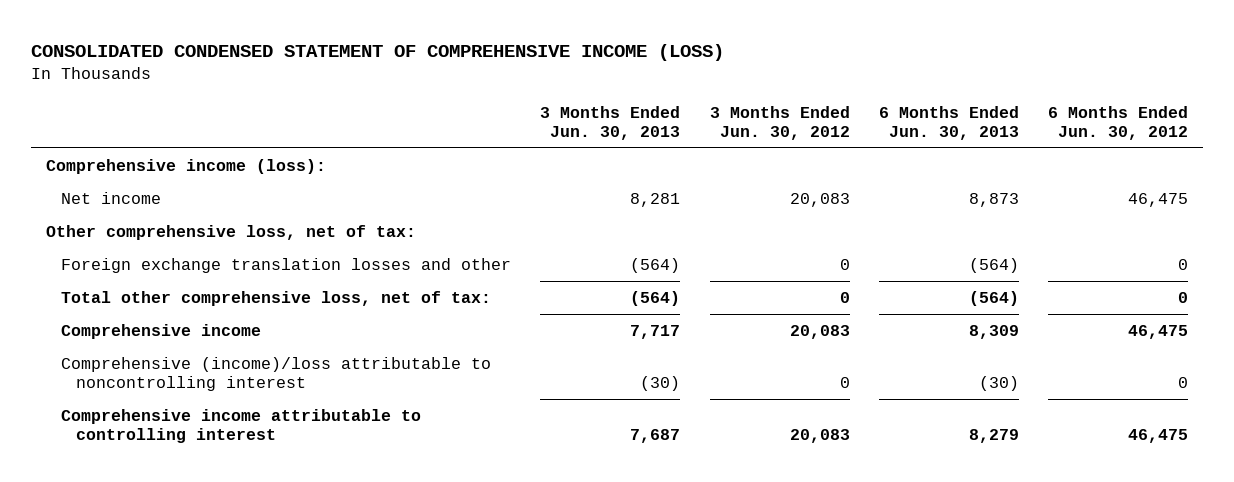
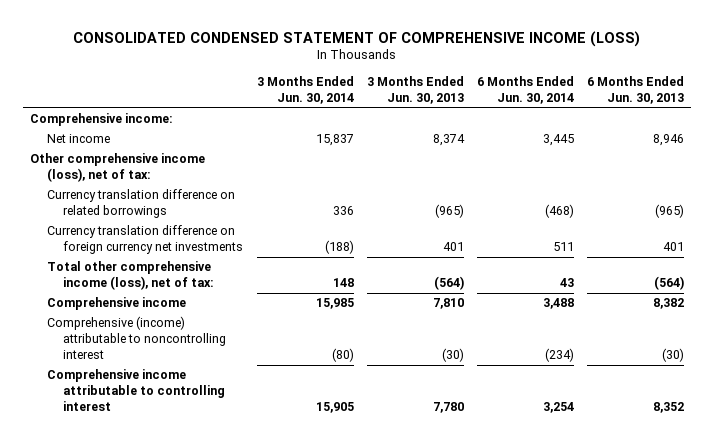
- | 3 Months Ended Jun. 30, 2013 | 3 Months Ended Jun. 30, 2012 | 6 Months Ended Jun. 30, 2013 | 6 Months Ended Jun. 30, 2012
+ | 3 Months Ended Jun. 30, 2014 | 3 Months Ended Jun. 30, 2013 | 6 Months Ended Jun. 30, 2014 | 6 Months Ended Jun. 30, 2013
- Comprehensive income (loss):
- Net income | 8,281 | 20,083 | 8,873 | 46,475
- Other comprehensive loss, net of tax:
- Foreign exchange translation losses and other | (564) | 0 | (564) | 0
- Total other comprehensive loss, net of tax: | (564) | 0 | (564) | 0
- Comprehensive income | 7,717 | 20,083 | 8,309 | 46,475
- Comprehensive (income)/loss attributable to noncontrolling interest | (30) | 0 | (30) | 0
- Comprehensive income attributable to controlling interest | 7,687 | 20,083 | 8,279 | 46,475
+ Comprehensive income:
+ Net income | 15,837 | 8,374 | 3,445 | 8,946
+ Other comprehensive income (loss), net of tax:
+ Currency translation difference on related borrowings | 336 | (965) | (468) | (965)
+ Currency translation difference on foreign currency net investments | (188) | 401 | 511 | 401
+ Total other comprehensive income (loss), net of tax: | 148 | (564) | 43 | (564)
+ Comprehensive income | 15,985 | 7,810 | 3,488 | 8,382
+ Comprehensive (income) attributable to noncontrolling interest | (80) | (30) | (234) | (30)
+ Comprehensive income attributable to controlling interest | 15,905 | 7,780 | 3,254 | 8,352

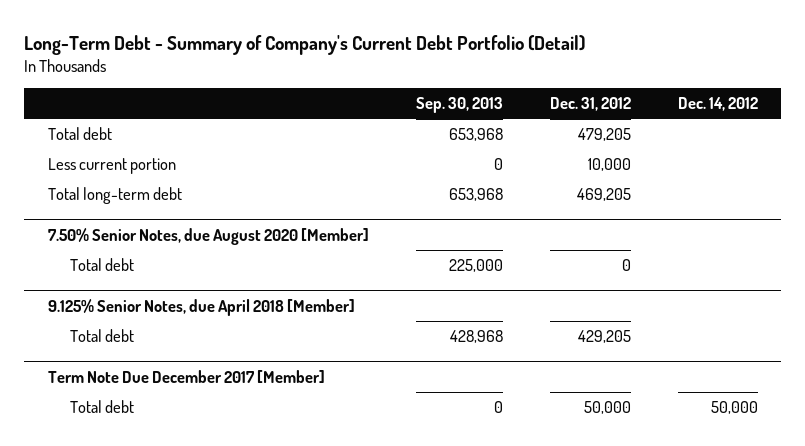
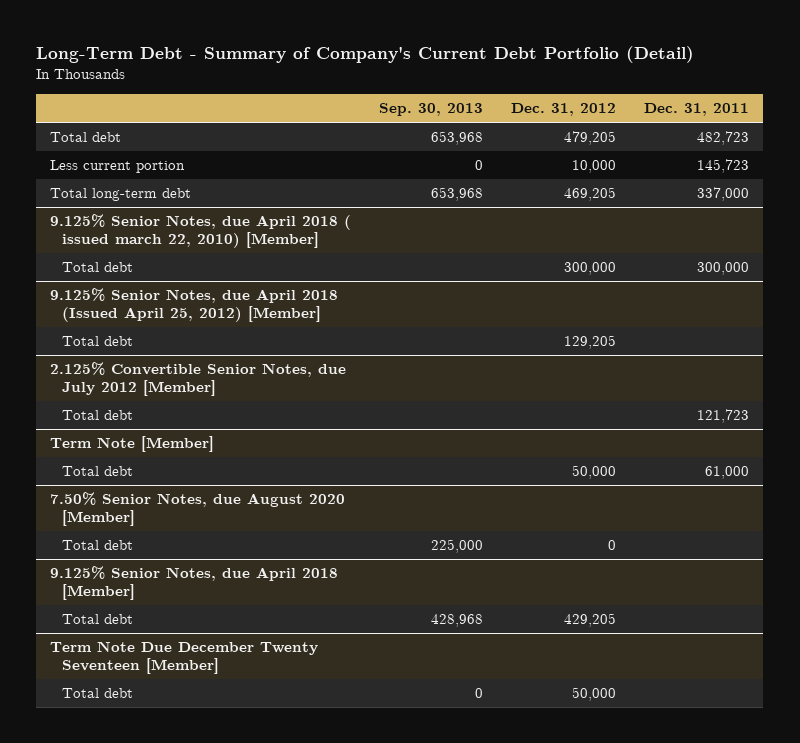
- | Sep. 30, 2013 | Dec. 31, 2012 | Dec. 14, 2012
+ | Sep. 30, 2013 | Dec. 31, 2012 | Dec. 31, 2011
+ 9.125% Senior Notes, due April 2018 ( issued march 22, 2010) [Member]
+ Total debt | | 300,000 | 300,000
+ 9.125% Senior Notes, due April 2018 (Issued April 25, 2012) [Member]
+ Total debt | | 129,205 |
+ 2.125% Convertible Senior Notes, due July 2012 [Member]
+ Total debt | | | 121,723
+ Term Note [Member]
+ Total debt | | 50,000 | 61,000
- Term Note Due December 2017 [Member]
+ Term Note Due December Twenty Seventeen [Member]

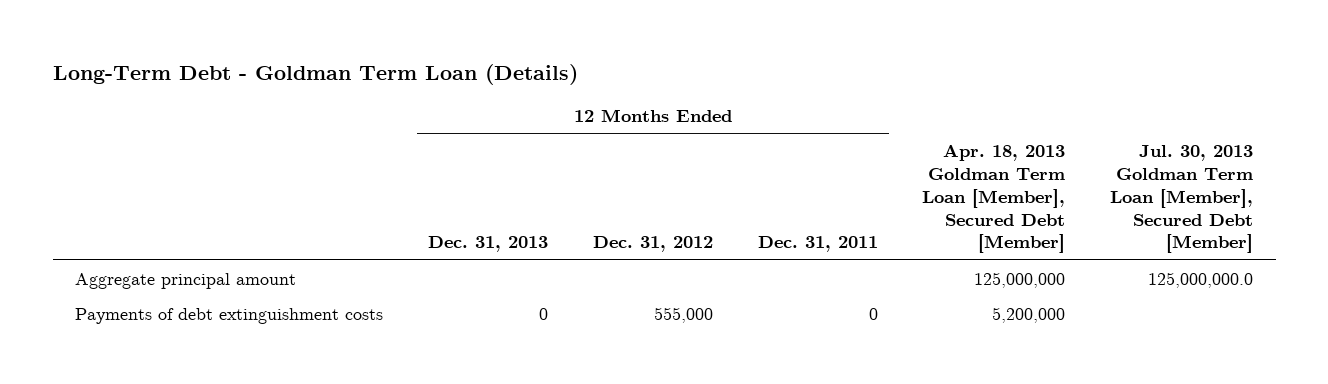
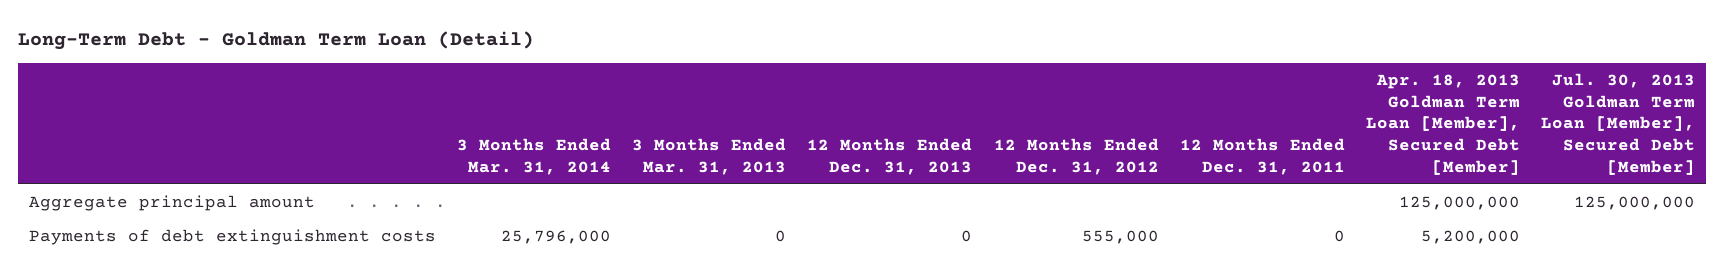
- Long-Term Debt - Goldman Term Loan (Details)
+ Long-Term Debt - Goldman Term Loan (Detail)
- | 12 Months Ended Dec. 31, 2013 | 12 Months Ended Dec. 31, 2012 | 12 Months Ended Dec. 31, 2011 | Apr. 18, 2013 Goldman Term Loan [Member], Secured Debt [Member] | Jul. 30, 2013 Goldman Term Loan [Member], Secured Debt [Member]
+ | 3 Months Ended Mar. 31, 2014 | 3 Months Ended Mar. 31, 2013 | 12 Months Ended Dec. 31, 2013 | 12 Months Ended Dec. 31, 2012 | 12 Months Ended Dec. 31, 2011 | Apr. 18, 2013 Goldman Term Loan [Member], Secured Debt [Member] | Jul. 30, 2013 Goldman Term Loan [Member], Secured Debt [Member]
- Aggregate principal amount | | | | 125,000,000 | 125,000,000.0
+ Aggregate principal amount | | | | | | 125,000,000 | 125,000,000

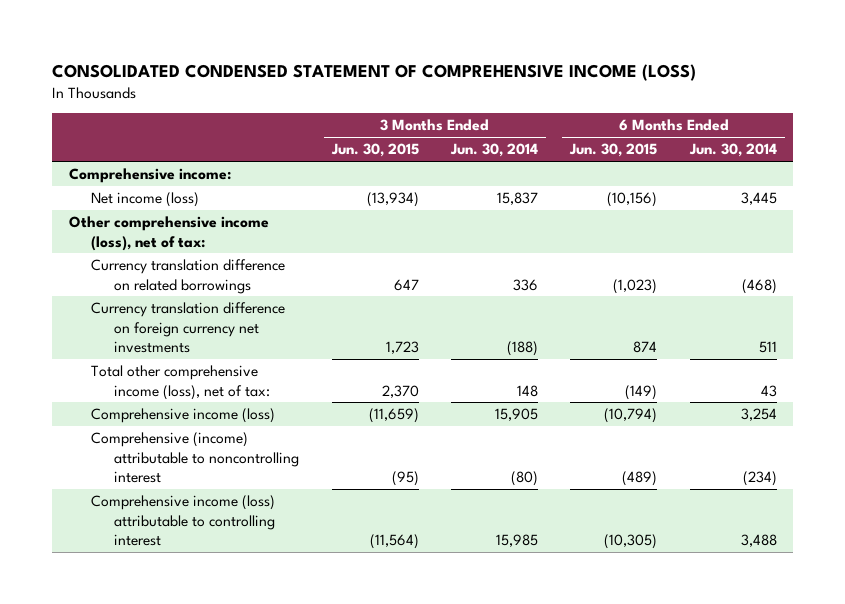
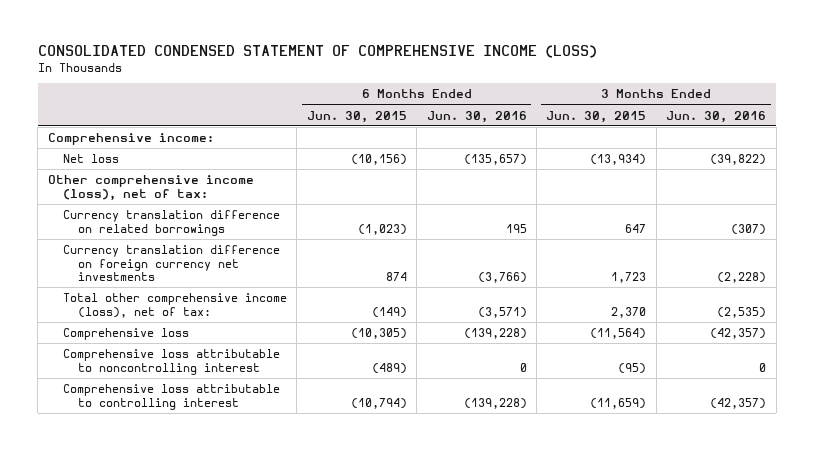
- | 3 Months Ended Jun. 30, 2015 | 3 Months Ended Jun. 30, 2014 | 6 Months Ended Jun. 30, 2015 | 6 Months Ended Jun. 30, 2014
+ | 6 Months Ended Jun. 30, 2015 | 6 Months Ended Jun. 30, 2016 | 3 Months Ended Jun. 30, 2015 | 3 Months Ended Jun. 30, 2016
- Net income (loss) | (13,934) | 15,837 | (10,156) | 3,445
+ Net loss | (10,156) | (135,657) | (13,934) | (39,822)
- Comprehensive income (loss) | (11,659) | 15,905 | (10,794) | 3,254
- Comprehensive (income) attributable to noncontrolling interest | (95) | (80) | (489) | (234)
- Comprehensive income (loss) attributable to controlling interest | (11,564) | 15,985 | (10,305) | 3,488
+ Comprehensive loss | (10,305) | (139,228) | (11,564) | (42,357)
+ Comprehensive loss attributable to noncontrolling interest | (489) | 0 | (95) | 0
+ Comprehensive loss attributable to controlling interest | (10,794) | (139,228) | (11,659) | (42,357)

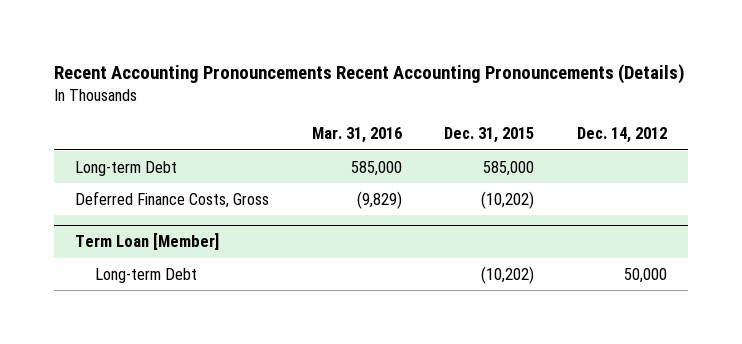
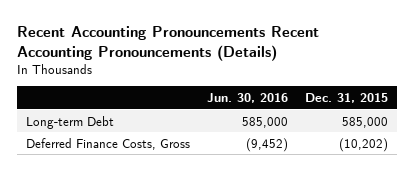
- | Mar. 31, 2016 | Dec. 31, 2015 | Dec. 14, 2012
+ | Jun. 30, 2016 | Dec. 31, 2015
- Term Loan [Member]
- Long-term Debt | | (10,202) | 50,000

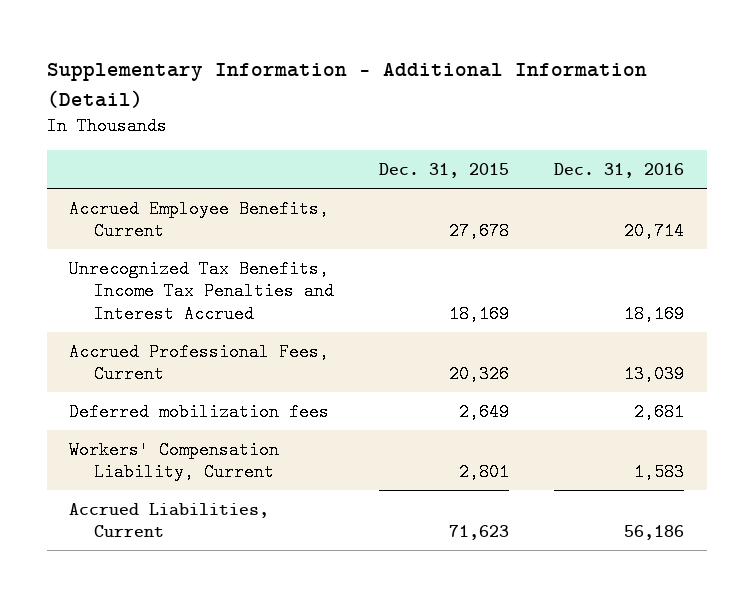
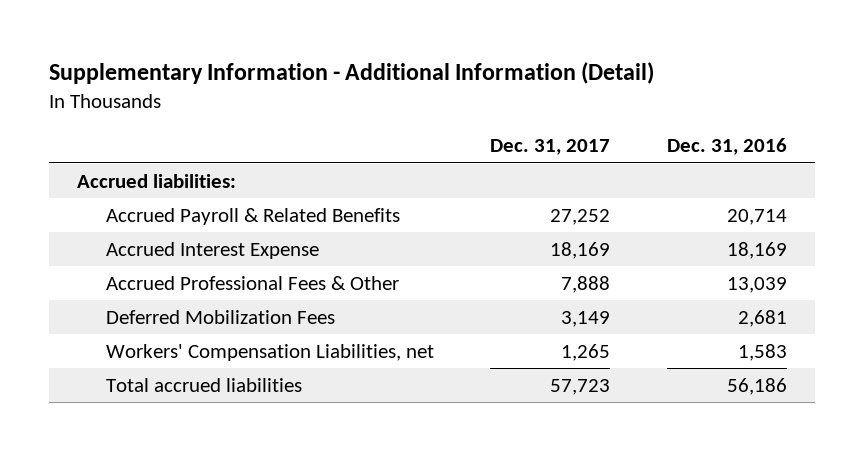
- | Dec. 31, 2015 | Dec. 31, 2016
+ | Dec. 31, 2017 | Dec. 31, 2016
- Accrued Employee Benefits, Current | 27,678 | 20,714
- Unrecognized Tax Benefits, Income Tax Penalties and Interest Accrued | 18,169 | 18,169
- Accrued Professional Fees, Current | 20,326 | 13,039
- Deferred mobilization fees | 2,649 | 2,681
- Workers' Compensation Liability, Current | 2,801 | 1,583
- Accrued Liabilities, Current | 71,623 | 56,186
+ Accrued liabilities:
+ Accrued Payroll & Related Benefits | 27,252 | 20,714
+ Accrued Interest Expense | 18,169 | 18,169
+ Accrued Professional Fees & Other | 7,888 | 13,039
+ Deferred Mobilization Fees | 3,149 | 2,681
+ Workers' Compensation Liabilities, net | 1,265 | 1,583
+ Total accrued liabilities | 57,723 | 56,186

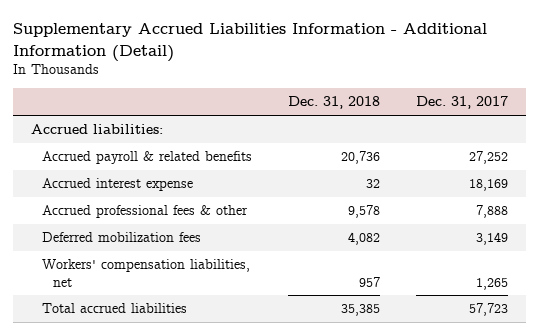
- Supplementary Information - Additional Information (Detail)
+ Supplementary Accrued Liabilities Information - Additional Information (Detail)
- | Dec. 31, 2017 | Dec. 31, 2016
+ | Dec. 31, 2018 | Dec. 31, 2017
- Accrued Payroll & Related Benefits | 27,252 | 20,714
- Accrued Interest Expense | 18,169 | 18,169
- Accrued Professional Fees & Other | 7,888 | 13,039
- Deferred Mobilization Fees | 3,149 | 2,681
- Workers' Compensation Liabilities, net | 1,265 | 1,583
+ Accrued payroll & related benefits | 20,736 | 27,252
+ Accrued interest expense | 32 | 18,169
+ Accrued professional fees & other | 9,578 | 7,888
+ Deferred mobilization fees | 4,082 | 3,149
+ Workers' compensation liabilities, net | 957 | 1,265

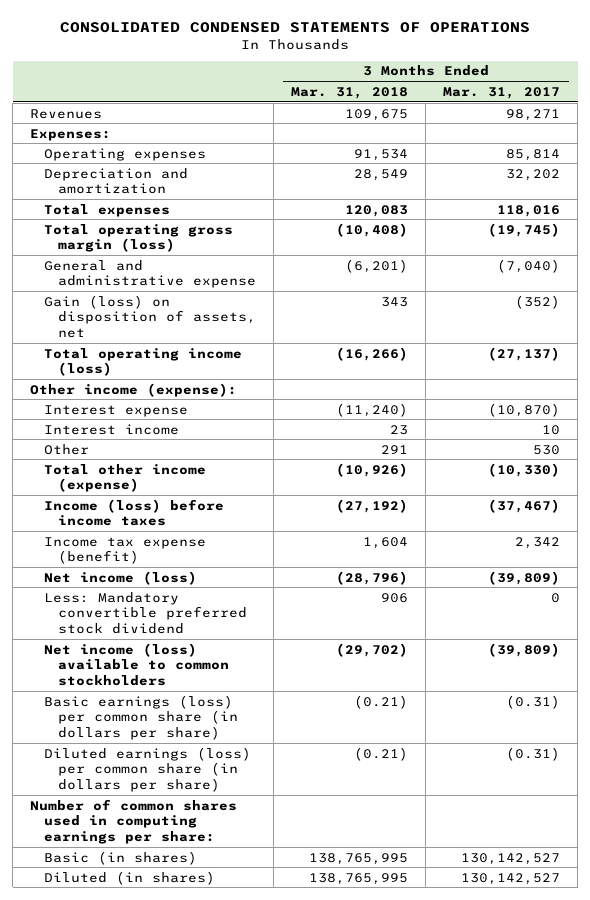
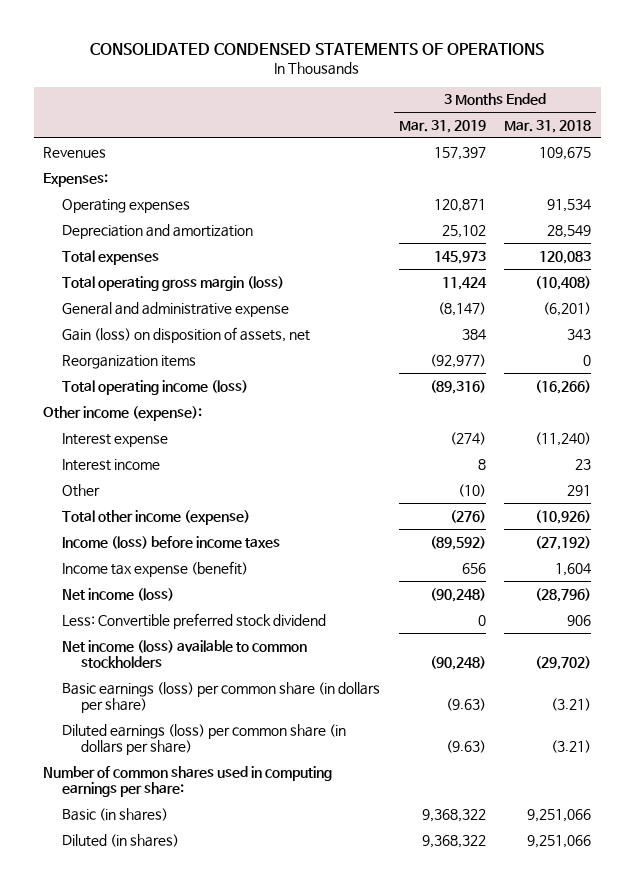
- | 3 Months Ended Mar. 31, 2018 | 3 Months Ended Mar. 31, 2017
+ | 3 Months Ended Mar. 31, 2019 | 3 Months Ended Mar. 31, 2018
+ Reorganization items | (92,977) | 0
- Less: Mandatory convertible preferred stock dividend | 906 | 0
+ Less: Convertible preferred stock dividend | 0 | 906
- Basic earnings (loss) per common share (in dollars per share) | (0.21) | (0.31)
- Diluted earnings (loss) per common share (in dollars per share) | (0.21) | (0.31)
+ Basic earnings (loss) per common share (in dollars per share) | (9.63) | (3.21)
+ Diluted earnings (loss) per common share (in dollars per share) | (9.63) | (3.21)
- Basic (in shares) | 138,765,995 | 130,142,527
- Diluted (in shares) | 138,765,995 | 130,142,527
+ Basic (in shares) | 9,368,322 | 9,251,066
+ Diluted (in shares) | 9,368,322 | 9,251,066

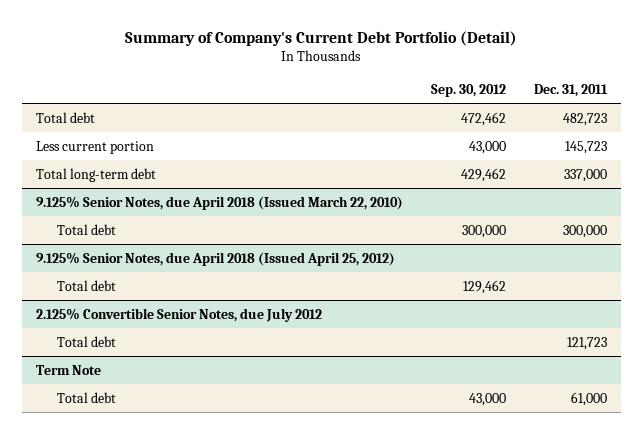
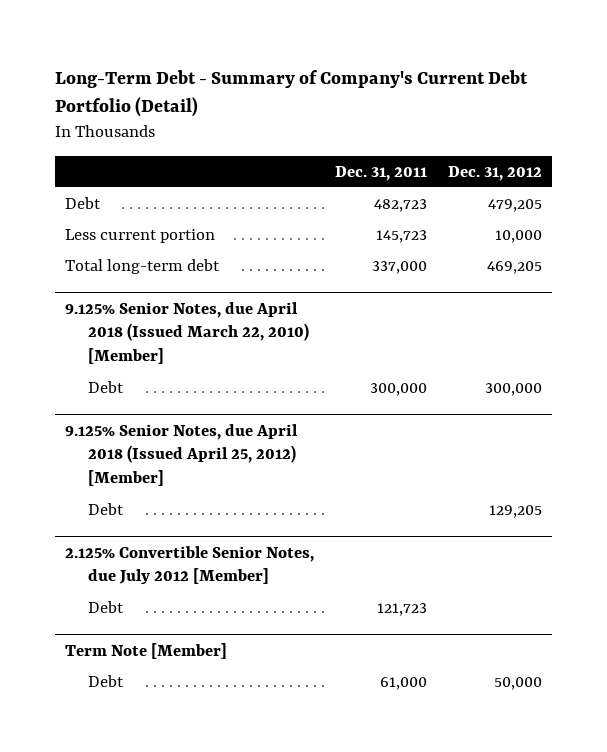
- Summary of Company's Current Debt Portfolio (Detail)
+ Long-Term Debt - Summary of Company's Current Debt Portfolio (Detail)
- | Sep. 30, 2012 | Dec. 31, 2011
+ | Dec. 31, 2011 | Dec. 31, 2012
- Total debt | 472,462 | 482,723
+ Debt | 482,723 | 479,205
- 9.125% Senior Notes, due April 2018 (Issued March 22, 2010)
- Total debt | 300,000 | 300,000
- 9.125% Senior Notes, due April 2018 (Issued April 25, 2012)
- Total debt | 129,462 |
- 2.125% Convertible Senior Notes, due July 2012
- Total debt | | 121,723
- Term Note
- Total debt | 43,000 | 61,000
+ 9.125% Senior Notes, due April 2018 (Issued March 22, 2010) [Member]
+ Debt | 300,000 | 300,000
+ 9.125% Senior Notes, due April 2018 (Issued April 25, 2012) [Member]
+ Debt | | 129,205
+ 2.125% Convertible Senior Notes, due July 2012 [Member]
+ Debt | 121,723 |
+ Term Note [Member]
+ Debt | 61,000 | 50,000

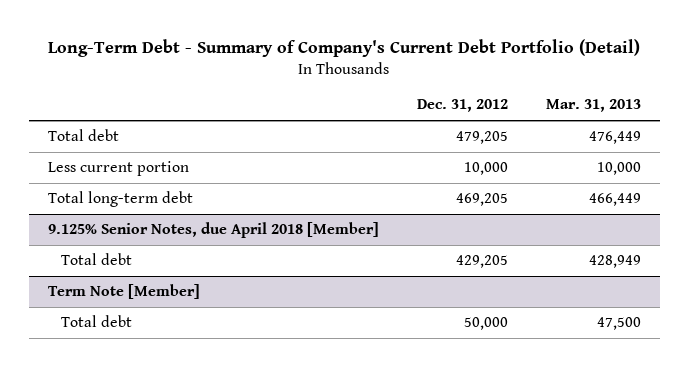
- | Dec. 31, 2011 | Dec. 31, 2012
+ | Dec. 31, 2012 | Mar. 31, 2013
- Debt | 482,723 | 479,205
+ Total debt | 479,205 | 476,449
- 9.125% Senior Notes, due April 2018 (Issued March 22, 2010) [Member]
- Debt | 300,000 | 300,000
- 9.125% Senior Notes, due April 2018 (Issued April 25, 2012) [Member]
- Debt | | 129,205
- 2.125% Convertible Senior Notes, due July 2012 [Member]
- Debt | 121,723 |
+ 9.125% Senior Notes, due April 2018 [Member]
+ Total debt | 429,205 | 428,949
@ Term Note [Member]
- Debt | 61,000 | 50,000
+ Total debt | 50,000 | 47,500

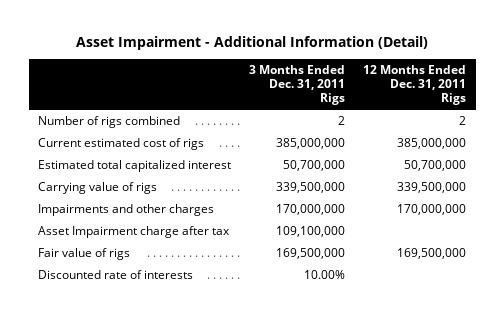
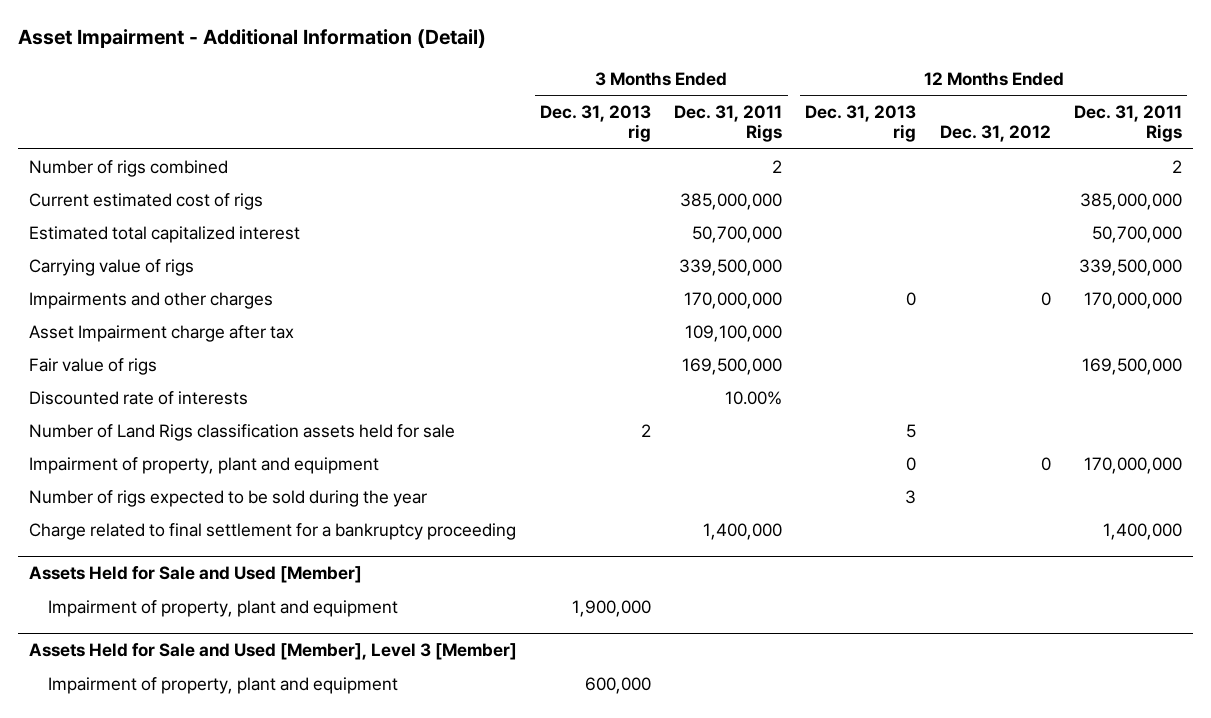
- | 3 Months Ended Dec. 31, 2011 Rigs | 12 Months Ended Dec. 31, 2011 Rigs
+ | 3 Months Ended Dec. 31, 2013 rig | 3 Months Ended Dec. 31, 2011 Rigs | 12 Months Ended Dec. 31, 2013 rig | 12 Months Ended Dec. 31, 2012 | 12 Months Ended Dec. 31, 2011 Rigs
+ Number of Land Rigs classification assets held for sale | 2 | | 5 | |
+ Impairment of property, plant and equipment | | | 0 | 0 | 170,000,000
+ Number of rigs expected to be sold during the year | | | 3 | |
+ Charge related to final settlement for a bankruptcy proceeding | | 1,400,000 | | | 1,400,000
+ Assets Held for Sale and Used [Member]
+ Impairment of property, plant and equipment | 1,900,000 | | | |
+ Assets Held for Sale and Used [Member], Level 3 [Member]
+ Impairment of property, plant and equipment | 600,000 | | | |

